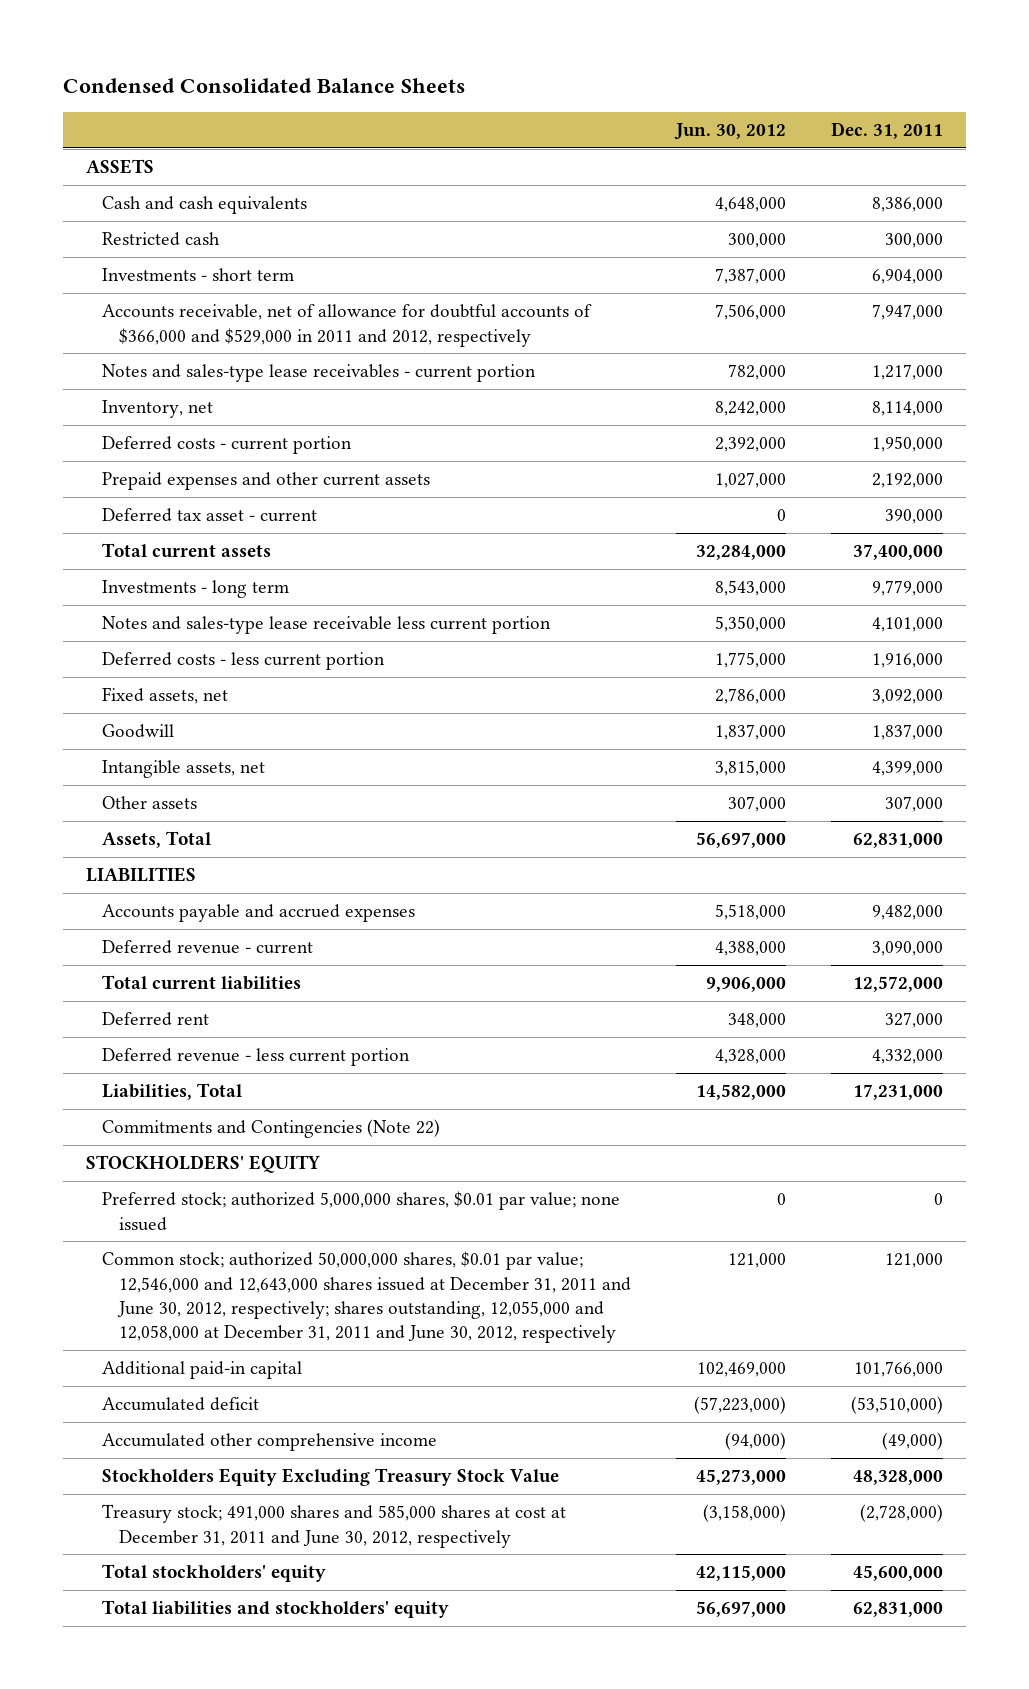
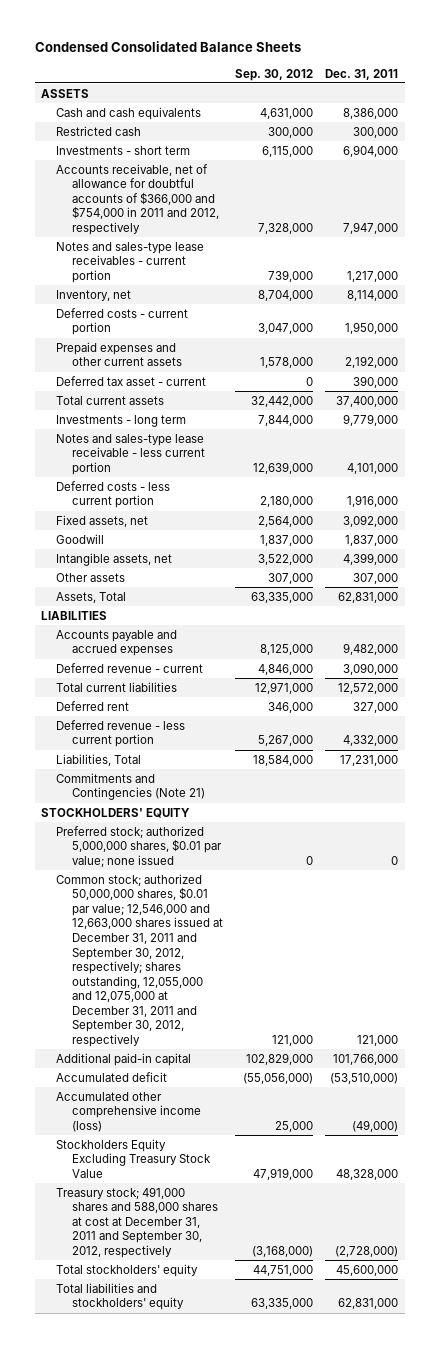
- | Jun. 30, 2012 | Dec. 31, 2011
+ | Sep. 30, 2012 | Dec. 31, 2011
- Accounts receivable, net of allowance for doubtful accounts of $366,000 and $529,000 in 2011 and 2012, respectively | 7,506,000 | 7,947,000
+ Accounts receivable, net of allowance for doubtful accounts of $366,000 and $754,000 in 2011 and 2012, respectively | 7,328,000 | 7,947,000
- Notes and sales-type lease receivable less current portion | 5,350,000 | 4,101,000
+ Notes and sales-type lease receivable - less current portion | 12,639,000 | 4,101,000
- Commitments and Contingencies (Note 22)
+ Commitments and Contingencies (Note 21)
- Common stock; authorized 50,000,000 shares, $0.01 par value; 12,546,000 and 12,643,000 shares issued at December 31, 2011 and June 30, 2012, respectively; shares outstanding, 12,055,000 and 12,058,000 at December 31, 2011 and June 30, 2012, respectively | 121,000 | 121,000
+ Common stock; authorized 50,000,000 shares, $0.01 par value; 12,546,000 and 12,663,000 shares issued at December 31, 2011 and September 30, 2012, respectively; shares outstanding, 12,055,000 and 12,075,000 at December 31, 2011 and September 30, 2012, respectively | 121,000 | 121,000
- Accumulated other comprehensive income | (94,000) | (49,000)
+ Accumulated other comprehensive income (loss) | 25,000 | (49,000)
- Treasury stock; 491,000 shares and 585,000 shares at cost at December 31, 2011 and June 30, 2012, respectively | (3,158,000) | (2,728,000)
+ Treasury stock; 491,000 shares and 588,000 shares at cost at December 31, 2011 and September 30, 2012, respectively | (3,168,000) | (2,728,000)

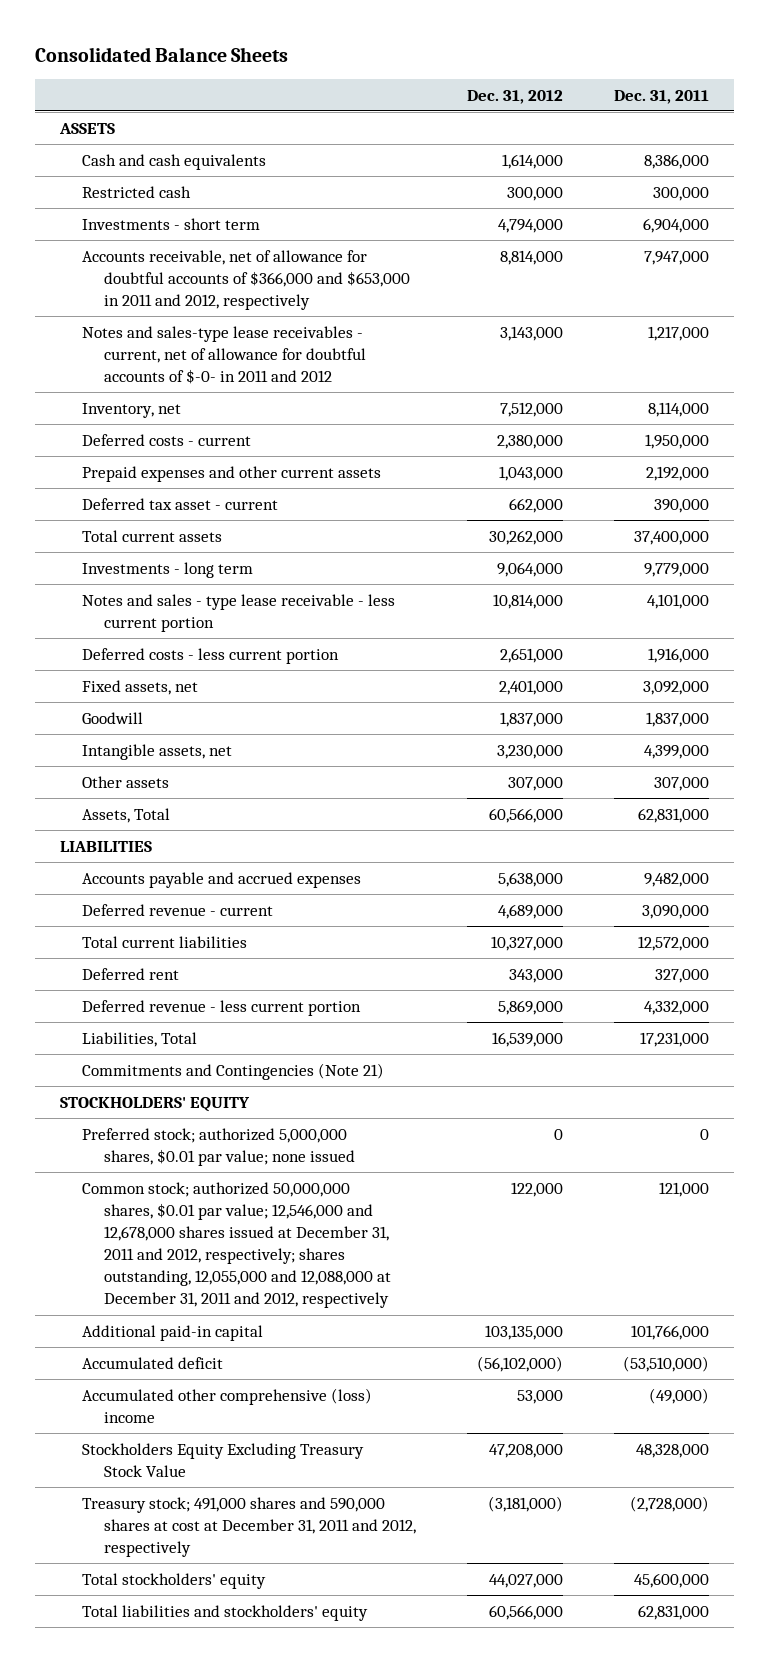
- Condensed Consolidated Balance Sheets
+ Consolidated Balance Sheets
- | Sep. 30, 2012 | Dec. 31, 2011
+ | Dec. 31, 2012 | Dec. 31, 2011
- Accounts receivable, net of allowance for doubtful accounts of $366,000 and $754,000 in 2011 and 2012, respectively | 7,328,000 | 7,947,000
- Notes and sales-type lease receivables - current portion | 739,000 | 1,217,000
+ Accounts receivable, net of allowance for doubtful accounts of $366,000 and $653,000 in 2011 and 2012, respectively | 8,814,000 | 7,947,000
+ Notes and sales-type lease receivables - current, net of allowance for doubtful accounts of $-0- in 2011 and 2012 | 3,143,000 | 1,217,000
- Deferred costs - current portion | 3,047,000 | 1,950,000
+ Deferred costs - current | 2,380,000 | 1,950,000
- Notes and sales-type lease receivable - less current portion | 12,639,000 | 4,101,000
+ Notes and sales - type lease receivable - less current portion | 10,814,000 | 4,101,000
- Common stock; authorized 50,000,000 shares, $0.01 par value; 12,546,000 and 12,663,000 shares issued at December 31, 2011 and September 30, 2012, respectively; shares outstanding, 12,055,000 and 12,075,000 at December 31, 2011 and September 30, 2012, respectively | 121,000 | 121,000
+ Common stock; authorized 50,000,000 shares, $0.01 par value; 12,546,000 and 12,678,000 shares issued at December 31, 2011 and 2012, respectively; shares outstanding, 12,055,000 and 12,088,000 at December 31, 2011 and 2012, respectively | 122,000 | 121,000
- Accumulated other comprehensive income (loss) | 25,000 | (49,000)
+ Accumulated other comprehensive (loss) income | 53,000 | (49,000)
- Treasury stock; 491,000 shares and 588,000 shares at cost at December 31, 2011 and September 30, 2012, respectively | (3,168,000) | (2,728,000)
+ Treasury stock; 491,000 shares and 590,000 shares at cost at December 31, 2011 and 2012, respectively | (3,181,000) | (2,728,000)

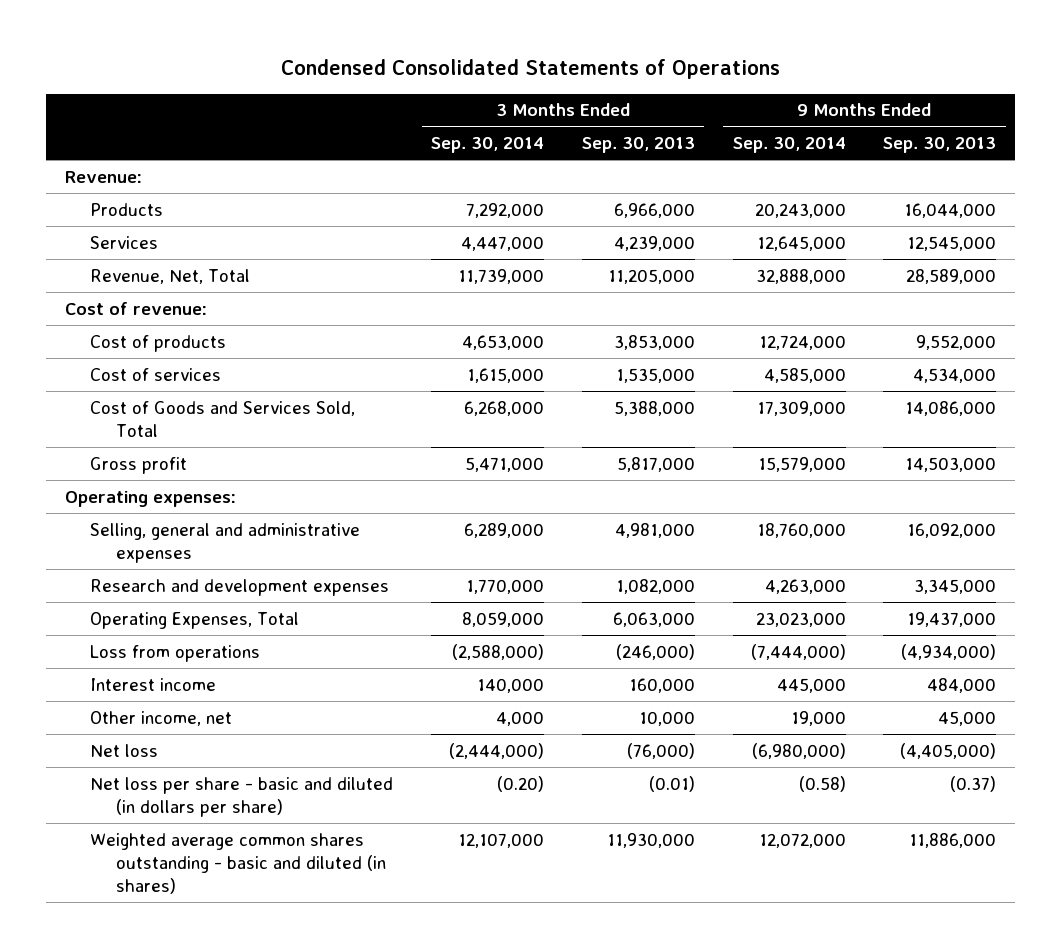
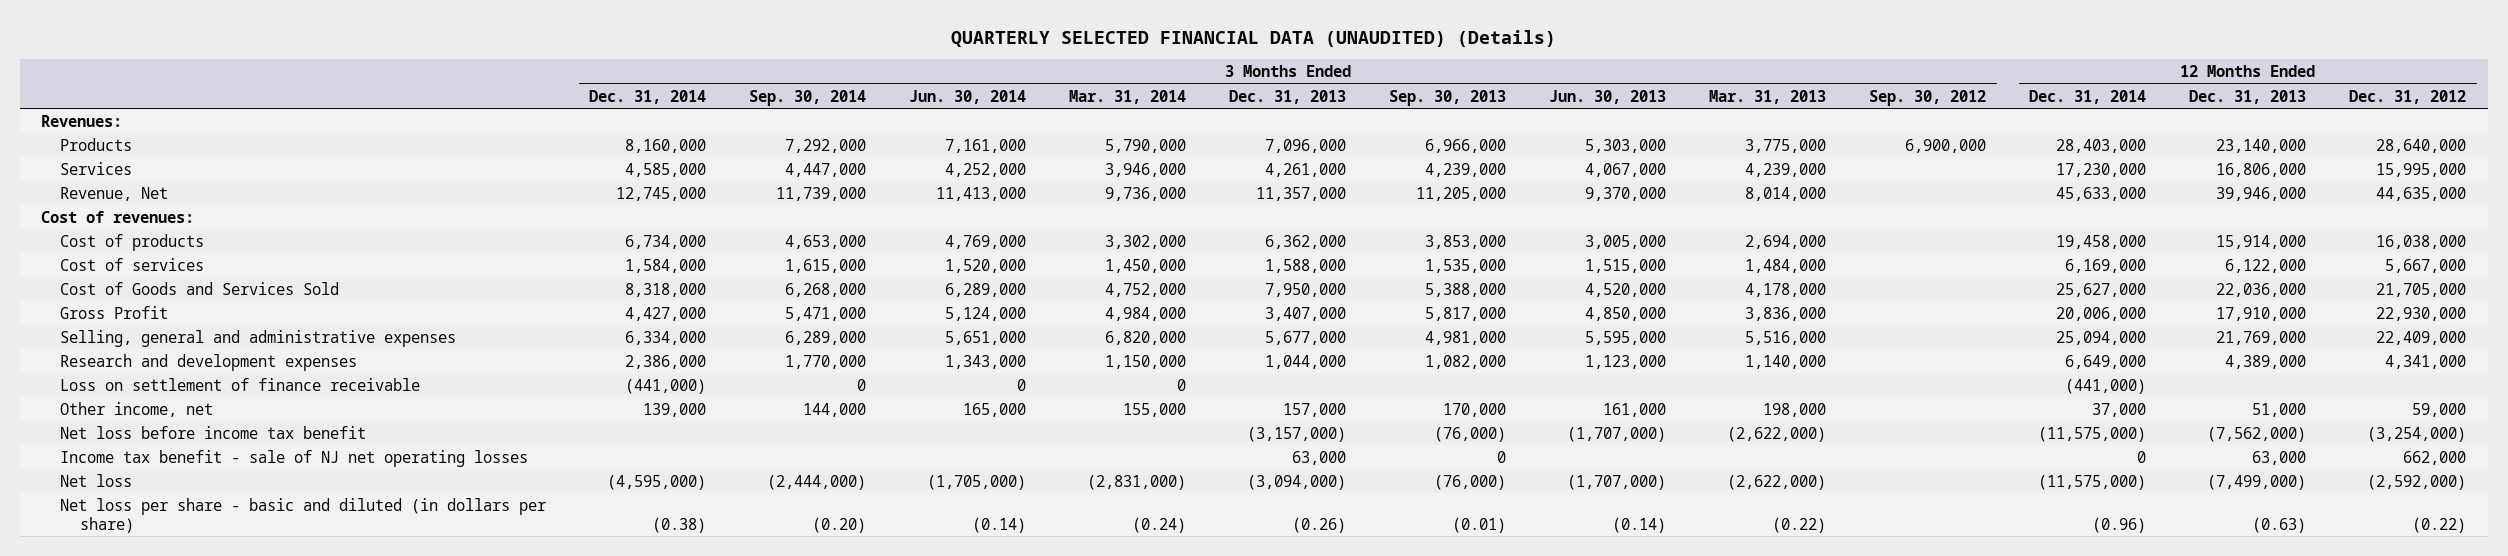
- Condensed Consolidated Statements of Operations
+ QUARTERLY SELECTED FINANCIAL DATA (UNAUDITED) (Details)
- | 3 Months Ended Sep. 30, 2014 | 3 Months Ended Sep. 30, 2013 | 9 Months Ended Sep. 30, 2014 | 9 Months Ended Sep. 30, 2013
+ | 3 Months Ended Dec. 31, 2014 | 3 Months Ended Sep. 30, 2014 | 3 Months Ended Jun. 30, 2014 | 3 Months Ended Mar. 31, 2014 | 3 Months Ended Dec. 31, 2013 | 3 Months Ended Sep. 30, 2013 | 3 Months Ended Jun. 30, 2013 | 3 Months Ended Mar. 31, 2013 | 3 Months Ended Sep. 30, 2012 | 12 Months Ended Dec. 31, 2014 | 12 Months Ended Dec. 31, 2013 | 12 Months Ended Dec. 31, 2012
- Revenue:
+ Revenues:
- Revenue, Net, Total | 11,739,000 | 11,205,000 | 32,888,000 | 28,589,000
- Cost of revenue:
+ Revenue, Net | 12,745,000 | 11,739,000 | 11,413,000 | 9,736,000 | 11,357,000 | 11,205,000 | 9,370,000 | 8,014,000 | | 45,633,000 | 39,946,000 | 44,635,000
+ Cost of revenues:
- Cost of Goods and Services Sold, Total | 6,268,000 | 5,388,000 | 17,309,000 | 14,086,000
- Gross profit | 5,471,000 | 5,817,000 | 15,579,000 | 14,503,000
- Operating expenses:
+ Cost of Goods and Services Sold | 8,318,000 | 6,268,000 | 6,289,000 | 4,752,000 | 7,950,000 | 5,388,000 | 4,520,000 | 4,178,000 | | 25,627,000 | 22,036,000 | 21,705,000
+ Gross Profit | 4,427,000 | 5,471,000 | 5,124,000 | 4,984,000 | 3,407,000 | 5,817,000 | 4,850,000 | 3,836,000 | | 20,006,000 | 17,910,000 | 22,930,000
- Operating Expenses, Total | 8,059,000 | 6,063,000 | 23,023,000 | 19,437,000
- Loss from operations | (2,588,000) | (246,000) | (7,444,000) | (4,934,000)
- Interest income | 140,000 | 160,000 | 445,000 | 484,000
- Other income, net | 4,000 | 10,000 | 19,000 | 45,000
+ Loss on settlement of finance receivable | (441,000) | 0 | 0 | 0 | | | | | | (441,000) | |
+ Other income, net | 139,000 | 144,000 | 165,000 | 155,000 | 157,000 | 170,000 | 161,000 | 198,000 | | 37,000 | 51,000 | 59,000
+ Net loss before income tax benefit | | | | | (3,157,000) | (76,000) | (1,707,000) | (2,622,000) | | (11,575,000) | (7,562,000) | (3,254,000)
+ Income tax benefit - sale of NJ net operating losses | | | | | 63,000 | 0 | | | | 0 | 63,000 | 662,000
- Weighted average common shares outstanding - basic and diluted (in shares) | 12,107,000 | 11,930,000 | 12,072,000 | 11,886,000

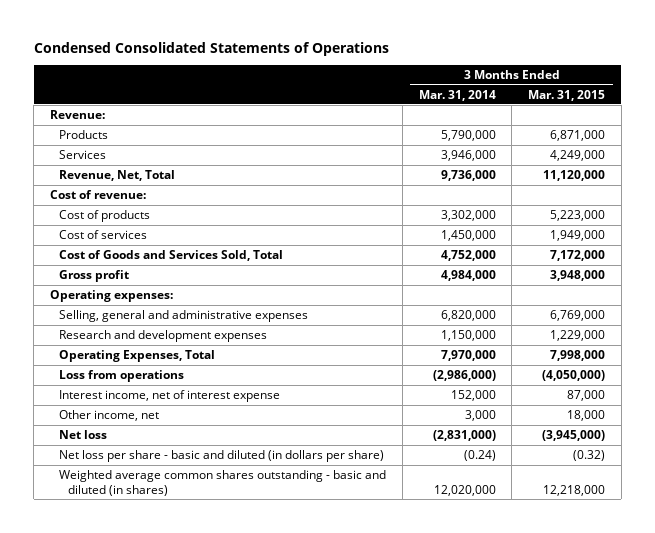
- QUARTERLY SELECTED FINANCIAL DATA (UNAUDITED) (Details)
+ Condensed Consolidated Statements of Operations
- | 3 Months Ended Dec. 31, 2014 | 3 Months Ended Sep. 30, 2014 | 3 Months Ended Jun. 30, 2014 | 3 Months Ended Mar. 31, 2014 | 3 Months Ended Dec. 31, 2013 | 3 Months Ended Sep. 30, 2013 | 3 Months Ended Jun. 30, 2013 | 3 Months Ended Mar. 31, 2013 | 3 Months Ended Sep. 30, 2012 | 12 Months Ended Dec. 31, 2014 | 12 Months Ended Dec. 31, 2013 | 12 Months Ended Dec. 31, 2012
+ | 3 Months Ended Mar. 31, 2014 | 3 Months Ended Mar. 31, 2015
- Revenues:
+ Revenue:
- Revenue, Net | 12,745,000 | 11,739,000 | 11,413,000 | 9,736,000 | 11,357,000 | 11,205,000 | 9,370,000 | 8,014,000 | | 45,633,000 | 39,946,000 | 44,635,000
- Cost of revenues:
+ Revenue, Net, Total | 9,736,000 | 11,120,000
+ Cost of revenue:
- Cost of Goods and Services Sold | 8,318,000 | 6,268,000 | 6,289,000 | 4,752,000 | 7,950,000 | 5,388,000 | 4,520,000 | 4,178,000 | | 25,627,000 | 22,036,000 | 21,705,000
- Gross Profit | 4,427,000 | 5,471,000 | 5,124,000 | 4,984,000 | 3,407,000 | 5,817,000 | 4,850,000 | 3,836,000 | | 20,006,000 | 17,910,000 | 22,930,000
+ Cost of Goods and Services Sold, Total | 4,752,000 | 7,172,000
+ Gross profit | 4,984,000 | 3,948,000
+ Operating expenses:
- Loss on settlement of finance receivable | (441,000) | 0 | 0 | 0 | | | | | | (441,000) | |
- Other income, net | 139,000 | 144,000 | 165,000 | 155,000 | 157,000 | 170,000 | 161,000 | 198,000 | | 37,000 | 51,000 | 59,000
- Net loss before income tax benefit | | | | | (3,157,000) | (76,000) | (1,707,000) | (2,622,000) | | (11,575,000) | (7,562,000) | (3,254,000)
- Income tax benefit - sale of NJ net operating losses | | | | | 63,000 | 0 | | | | 0 | 63,000 | 662,000
+ Operating Expenses, Total | 7,970,000 | 7,998,000
+ Loss from operations | (2,986,000) | (4,050,000)
+ Interest income, net of interest expense | 152,000 | 87,000
+ Other income, net | 3,000 | 18,000
+ Weighted average common shares outstanding - basic and diluted (in shares) | 12,020,000 | 12,218,000

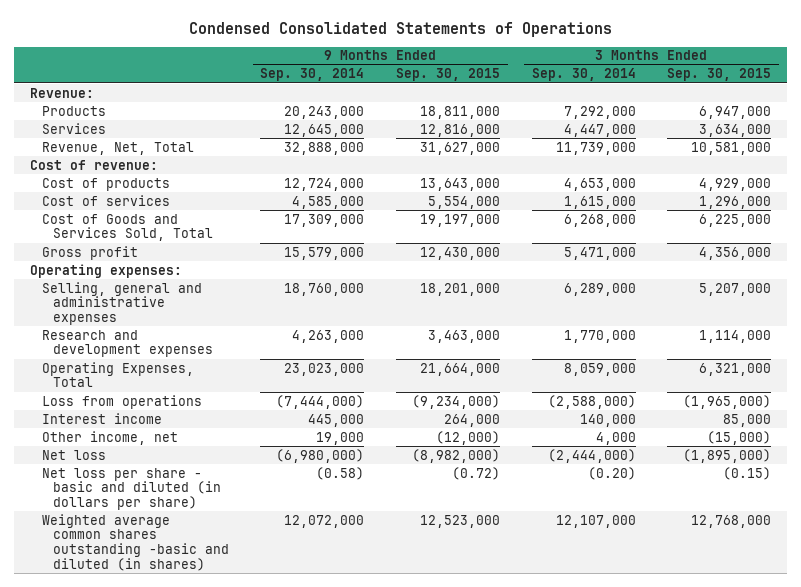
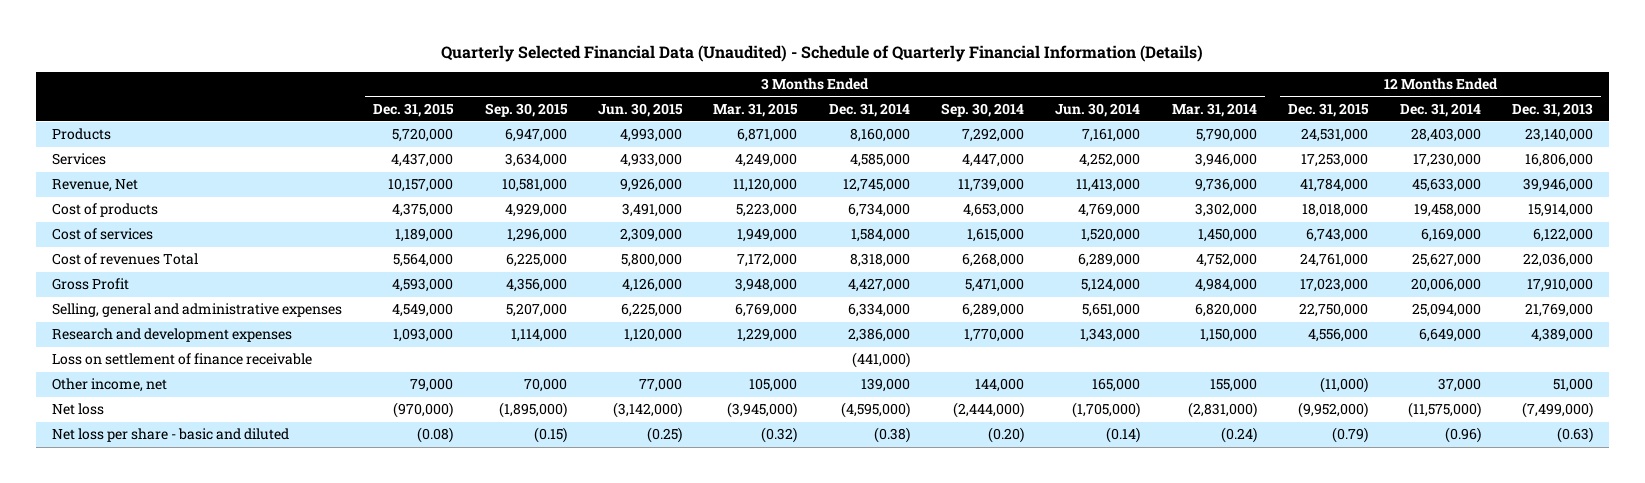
- Condensed Consolidated Statements of Operations
+ Quarterly Selected Financial Data (Unaudited) - Schedule of Quarterly Financial Information (Details)
- | 9 Months Ended Sep. 30, 2014 | 9 Months Ended Sep. 30, 2015 | 3 Months Ended Sep. 30, 2014 | 3 Months Ended Sep. 30, 2015
+ | 3 Months Ended Dec. 31, 2015 | 3 Months Ended Sep. 30, 2015 | 3 Months Ended Jun. 30, 2015 | 3 Months Ended Mar. 31, 2015 | 3 Months Ended Dec. 31, 2014 | 3 Months Ended Sep. 30, 2014 | 3 Months Ended Jun. 30, 2014 | 3 Months Ended Mar. 31, 2014 | 12 Months Ended Dec. 31, 2015 | 12 Months Ended Dec. 31, 2014 | 12 Months Ended Dec. 31, 2013
- Revenue:
- Revenue, Net, Total | 32,888,000 | 31,627,000 | 11,739,000 | 10,581,000
- Cost of revenue:
+ Revenue, Net | 10,157,000 | 10,581,000 | 9,926,000 | 11,120,000 | 12,745,000 | 11,739,000 | 11,413,000 | 9,736,000 | 41,784,000 | 45,633,000 | 39,946,000
- Cost of Goods and Services Sold, Total | 17,309,000 | 19,197,000 | 6,268,000 | 6,225,000
- Gross profit | 15,579,000 | 12,430,000 | 5,471,000 | 4,356,000
- Operating expenses:
+ Cost of revenues Total | 5,564,000 | 6,225,000 | 5,800,000 | 7,172,000 | 8,318,000 | 6,268,000 | 6,289,000 | 4,752,000 | 24,761,000 | 25,627,000 | 22,036,000
+ Gross Profit | 4,593,000 | 4,356,000 | 4,126,000 | 3,948,000 | 4,427,000 | 5,471,000 | 5,124,000 | 4,984,000 | 17,023,000 | 20,006,000 | 17,910,000
- Operating Expenses, Total | 23,023,000 | 21,664,000 | 8,059,000 | 6,321,000
- Loss from operations | (7,444,000) | (9,234,000) | (2,588,000) | (1,965,000)
- Interest income | 445,000 | 264,000 | 140,000 | 85,000
- Other income, net | 19,000 | (12,000) | 4,000 | (15,000)
+ Loss on settlement of finance receivable | | | | | (441,000) | | | | | |
+ Other income, net | 79,000 | 70,000 | 77,000 | 105,000 | 139,000 | 144,000 | 165,000 | 155,000 | (11,000) | 37,000 | 51,000
- Net loss per share - basic and diluted (in dollars per share) | (0.58) | (0.72) | (0.20) | (0.15)
- Weighted average common shares outstanding -basic and diluted (in shares) | 12,072,000 | 12,523,000 | 12,107,000 | 12,768,000
+ Net loss per share - basic and diluted | (0.08) | (0.15) | (0.25) | (0.32) | (0.38) | (0.20) | (0.14) | (0.24) | (0.79) | (0.96) | (0.63)

